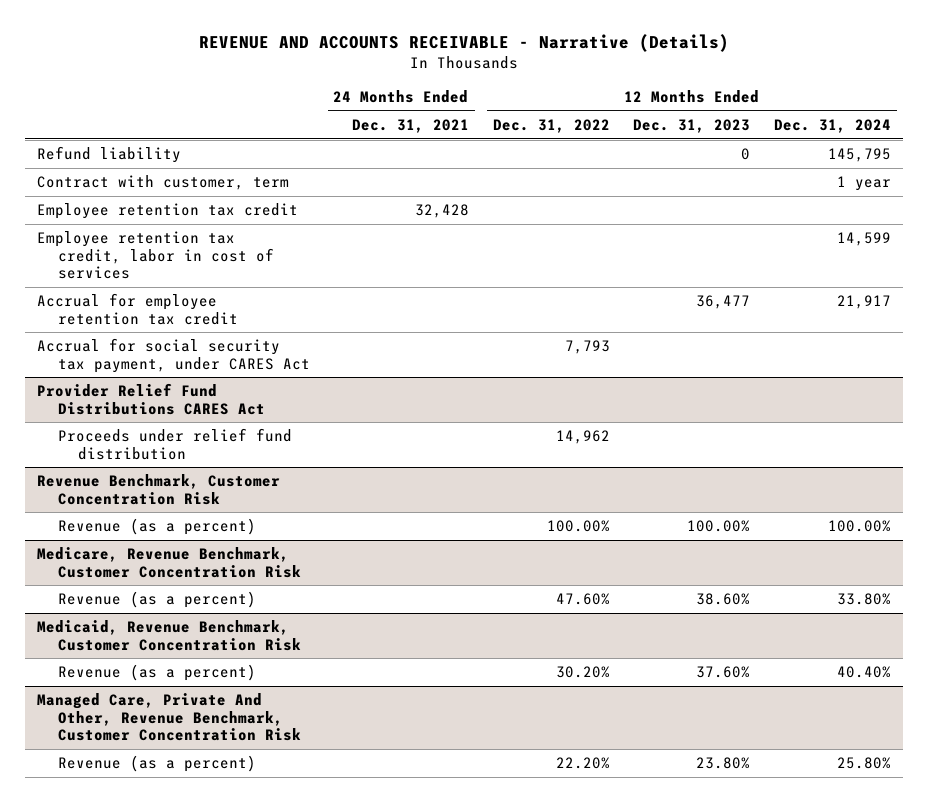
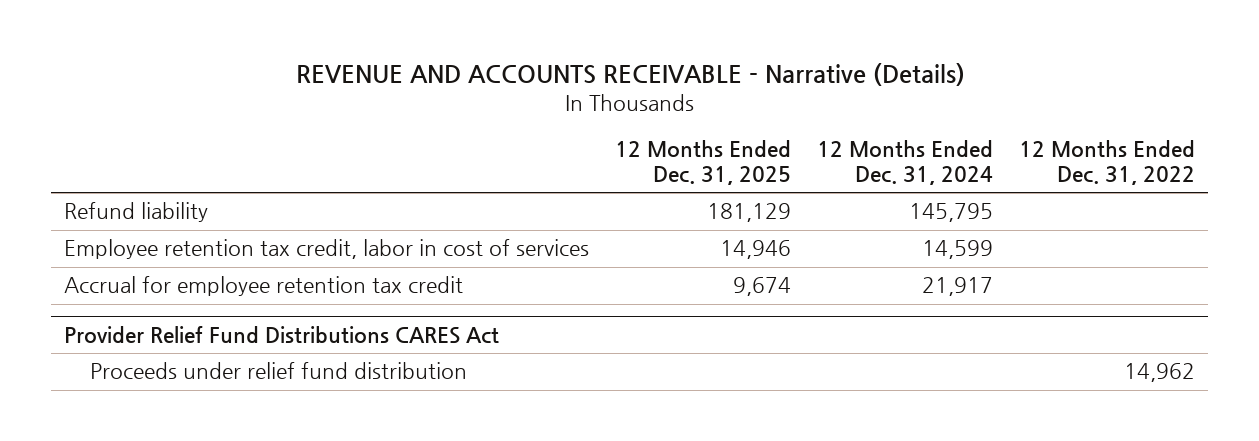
- | 24 Months Ended Dec. 31, 2021 | 12 Months Ended Dec. 31, 2022 | 12 Months Ended Dec. 31, 2023 | 12 Months Ended Dec. 31, 2024
+ | 12 Months Ended Dec. 31, 2025 | 12 Months Ended Dec. 31, 2024 | 12 Months Ended Dec. 31, 2022
- Contract with customer, term | | | | 1 year
- Employee retention tax credit | 32,428 | | |
- Accrual for social security tax payment, under CARES Act | | 7,793 | |
- Revenue Benchmark, Customer Concentration Risk
- Revenue (as a percent) | | 100.00% | 100.00% | 100.00%
- Medicare, Revenue Benchmark, Customer Concentration Risk
- Revenue (as a percent) | | 47.60% | 38.60% | 33.80%
- Medicaid, Revenue Benchmark, Customer Concentration Risk
- Revenue (as a percent) | | 30.20% | 37.60% | 40.40%
- Managed Care, Private And Other, Revenue Benchmark, Customer Concentration Risk
- Revenue (as a percent) | | 22.20% | 23.80% | 25.80%

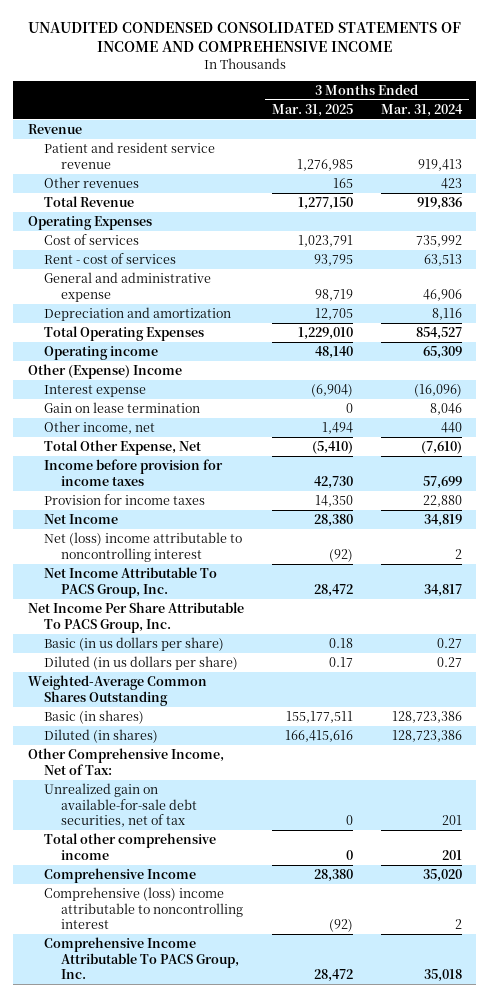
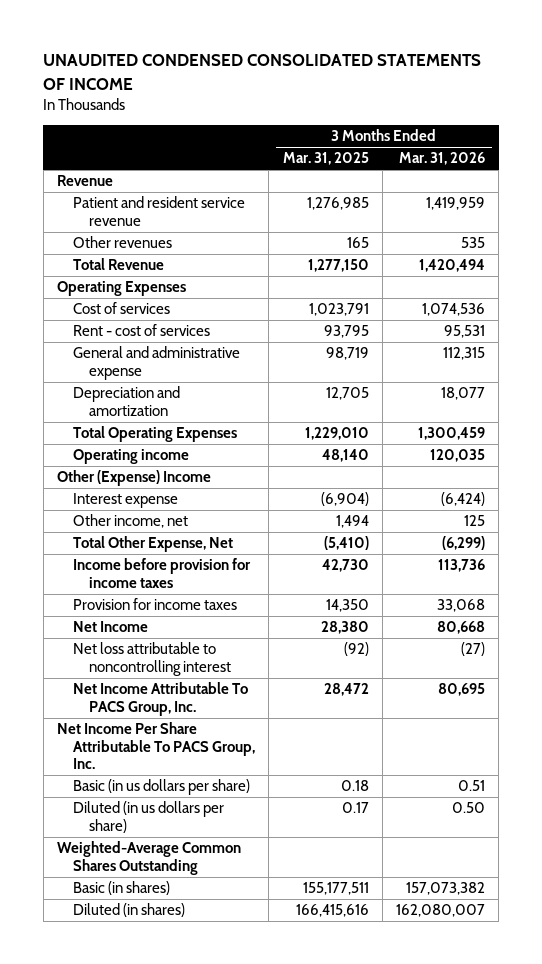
- UNAUDITED CONDENSED CONSOLIDATED STATEMENTS OF INCOME AND COMPREHENSIVE INCOME
+ UNAUDITED CONDENSED CONSOLIDATED STATEMENTS OF INCOME
- | 3 Months Ended Mar. 31, 2025 | 3 Months Ended Mar. 31, 2024
+ | 3 Months Ended Mar. 31, 2025 | 3 Months Ended Mar. 31, 2026
- Gain on lease termination | 0 | 8,046
- Net (loss) income attributable to noncontrolling interest | (92) | 2
+ Net loss attributable to noncontrolling interest | (92) | (27)
- Other Comprehensive Income, Net of Tax:
- Unrealized gain on available-for-sale debt securities, net of tax | 0 | 201
- Total other comprehensive income | 0 | 201
- Comprehensive Income | 28,380 | 35,020
- Comprehensive (loss) income attributable to noncontrolling interest | (92) | 2
- Comprehensive Income Attributable To PACS Group, Inc. | 28,472 | 35,018

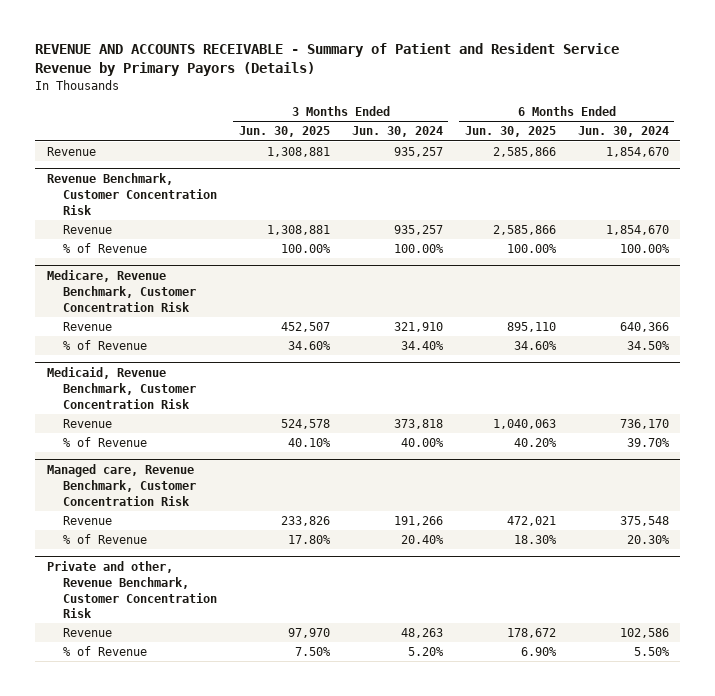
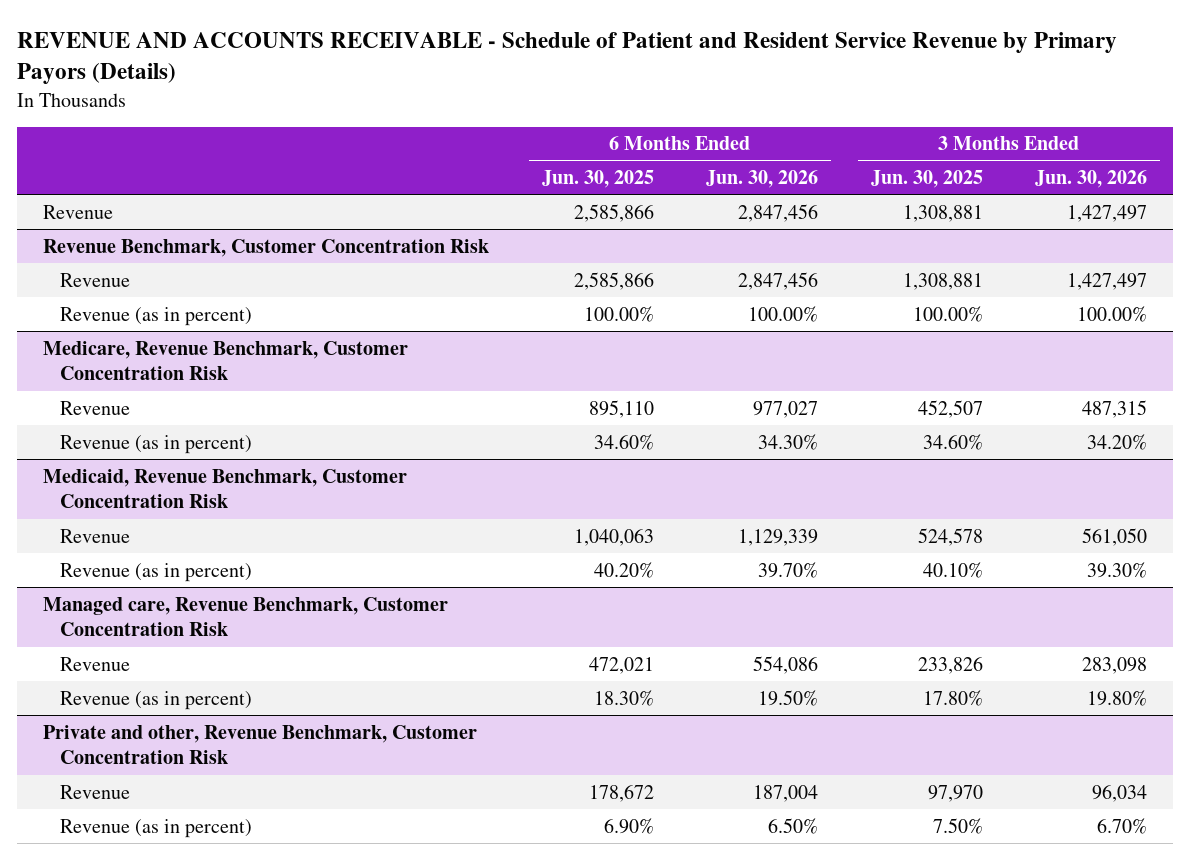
- REVENUE AND ACCOUNTS RECEIVABLE - Summary of Patient and Resident Service Revenue by Primary Payors (Details)
+ REVENUE AND ACCOUNTS RECEIVABLE - Schedule of Patient and Resident Service Revenue by Primary Payors (Details)
- | 3 Months Ended Jun. 30, 2025 | 3 Months Ended Jun. 30, 2024 | 6 Months Ended Jun. 30, 2025 | 6 Months Ended Jun. 30, 2024
+ | 6 Months Ended Jun. 30, 2025 | 6 Months Ended Jun. 30, 2026 | 3 Months Ended Jun. 30, 2025 | 3 Months Ended Jun. 30, 2026
@ Revenue Benchmark, Customer Concentration Risk
- % of Revenue | 100.00% | 100.00% | 100.00% | 100.00%
+ Revenue (as in percent) | 100.00% | 100.00% | 100.00% | 100.00%
@ Medicare, Revenue Benchmark, Customer Concentration Risk
- % of Revenue | 34.60% | 34.40% | 34.60% | 34.50%
+ Revenue (as in percent) | 34.60% | 34.30% | 34.60% | 34.20%
@ Medicaid, Revenue Benchmark, Customer Concentration Risk
- % of Revenue | 40.10% | 40.00% | 40.20% | 39.70%
+ Revenue (as in percent) | 40.20% | 39.70% | 40.10% | 39.30%
@ Managed care, Revenue Benchmark, Customer Concentration Risk
- % of Revenue | 17.80% | 20.40% | 18.30% | 20.30%
+ Revenue (as in percent) | 18.30% | 19.50% | 17.80% | 19.80%
@ Private and other, Revenue Benchmark, Customer Concentration Risk
- % of Revenue | 7.50% | 5.20% | 6.90% | 5.50%
+ Revenue (as in percent) | 6.90% | 6.50% | 7.50% | 6.70%

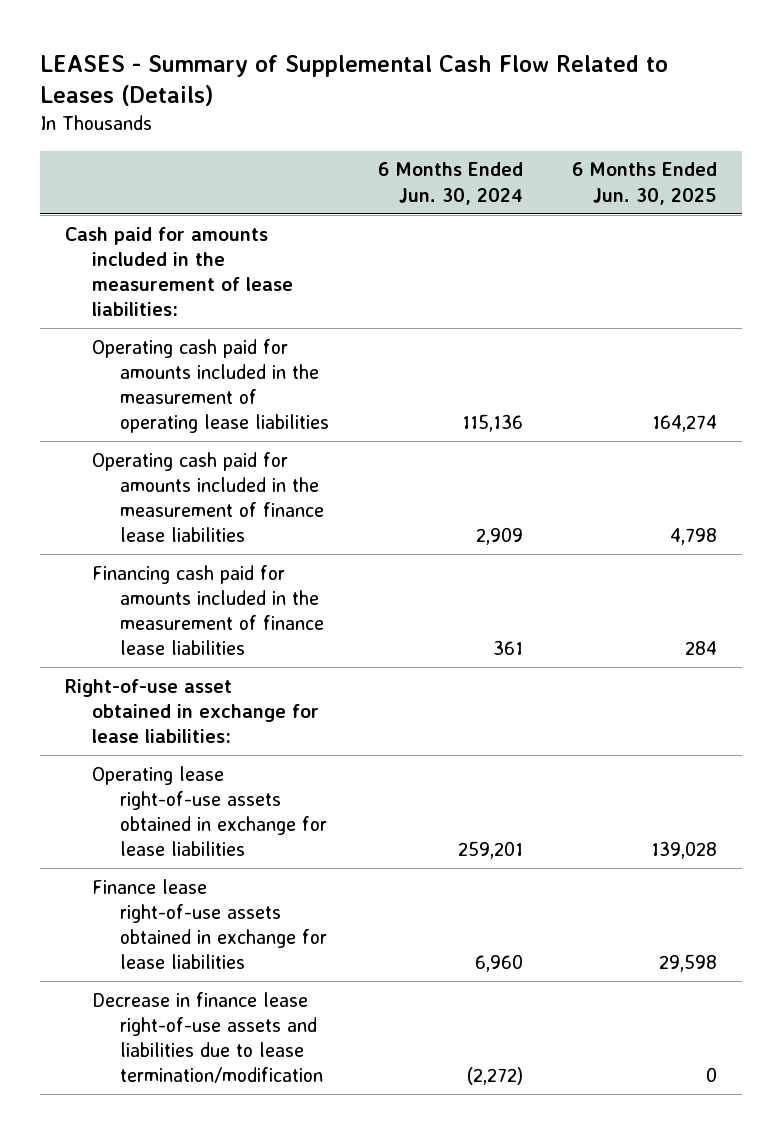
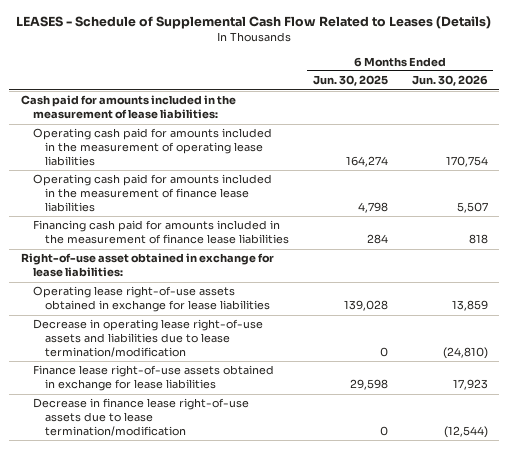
- LEASES - Summary of Supplemental Cash Flow Related to Leases (Details)
+ LEASES - Schedule of Supplemental Cash Flow Related to Leases (Details)
- | 6 Months Ended Jun. 30, 2024 | 6 Months Ended Jun. 30, 2025
+ | 6 Months Ended Jun. 30, 2025 | 6 Months Ended Jun. 30, 2026
+ Decrease in operating lease right-of-use assets and liabilities due to lease termination/modification | 0 | (24,810)
- Decrease in finance lease right-of-use assets and liabilities due to lease termination/modification | (2,272) | 0
+ Decrease in finance lease right-of-use assets due to lease termination/modification | 0 | (12,544)

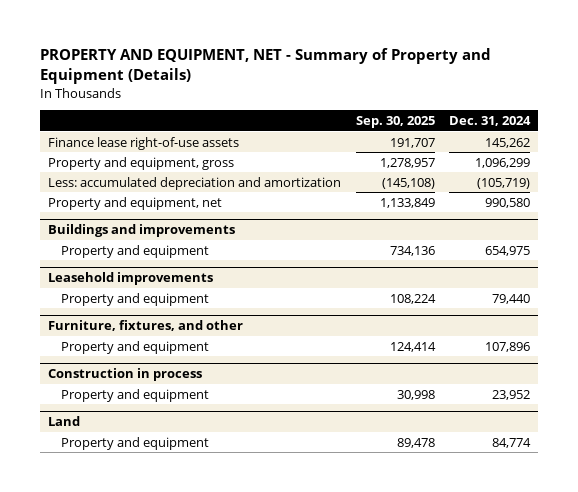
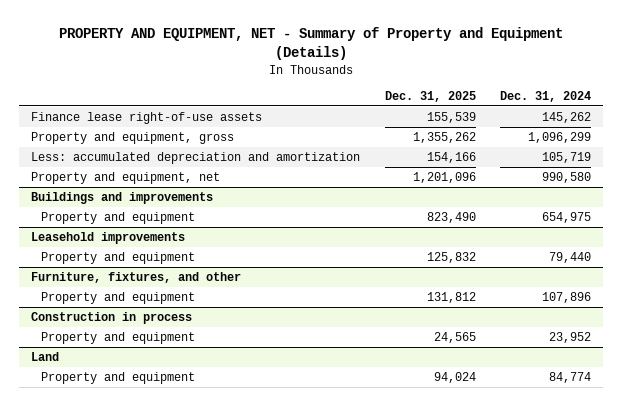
- | Sep. 30, 2025 | Dec. 31, 2024
+ | Dec. 31, 2025 | Dec. 31, 2024
- Less: accumulated depreciation and amortization | (145,108) | (105,719)
+ Less: accumulated depreciation and amortization | 154,166 | 105,719

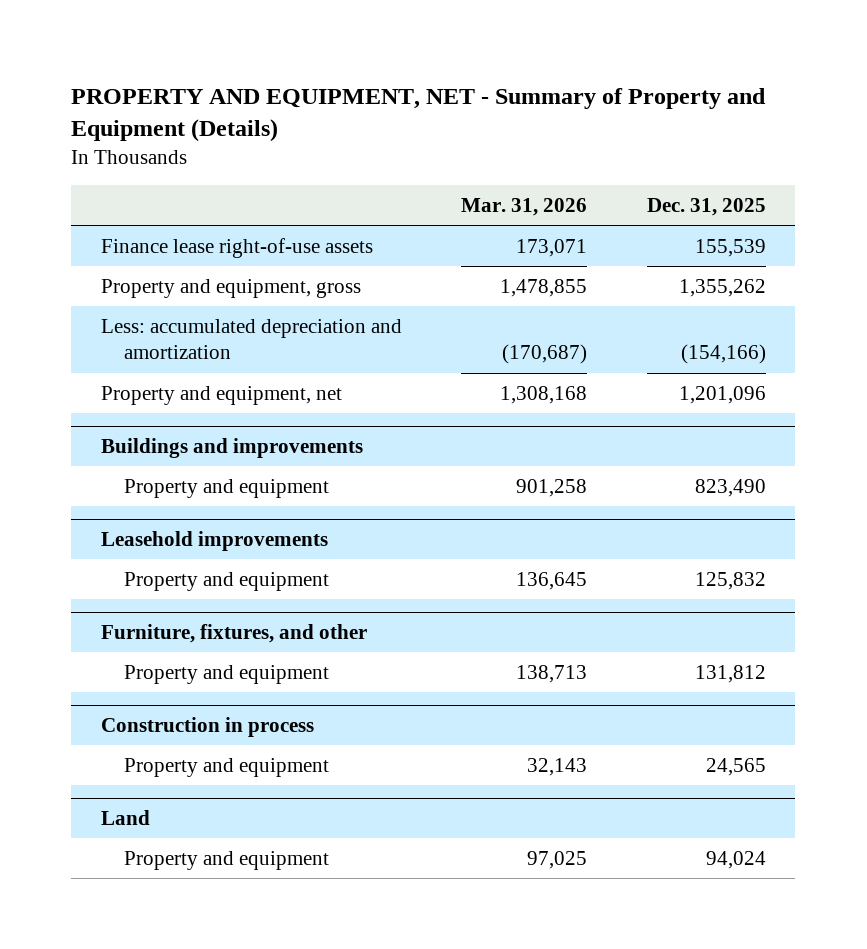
- | Dec. 31, 2025 | Dec. 31, 2024
+ | Mar. 31, 2026 | Dec. 31, 2025
- Less: accumulated depreciation and amortization | 154,166 | 105,719
+ Less: accumulated depreciation and amortization | (170,687) | (154,166)

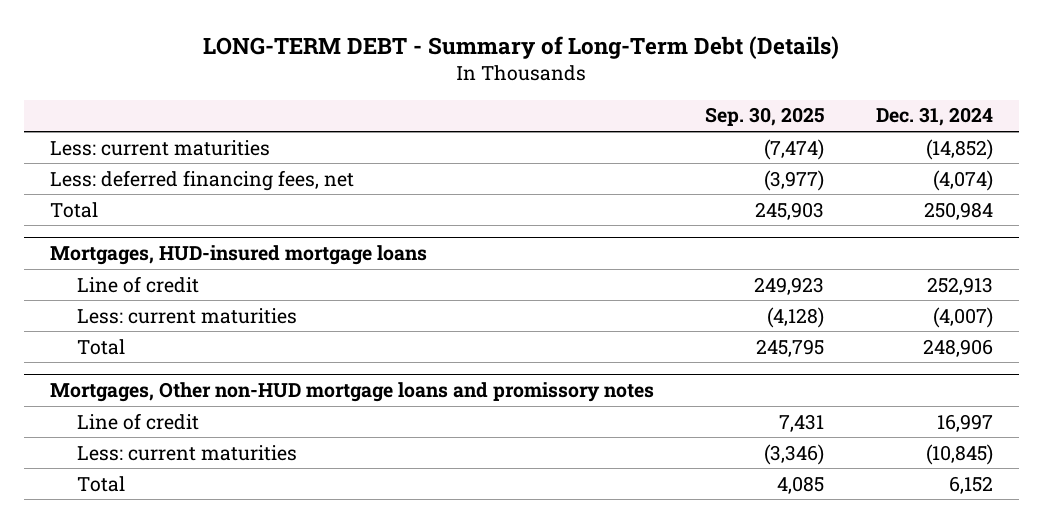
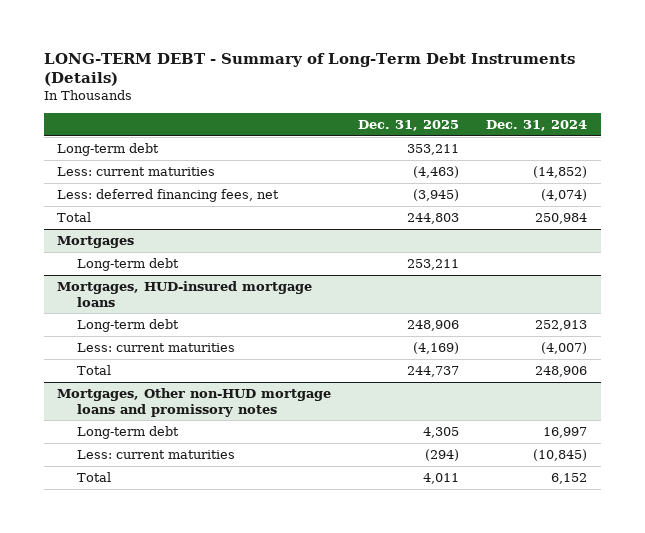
- LONG-TERM DEBT - Summary of Long-Term Debt (Details)
+ LONG-TERM DEBT - Summary of Long-Term Debt Instruments (Details)
- | Sep. 30, 2025 | Dec. 31, 2024
+ | Dec. 31, 2025 | Dec. 31, 2024
+ Long-term debt | 353,211 |
+ Mortgages
+ Long-term debt | 253,211 |
@ Mortgages, HUD-insured mortgage loans
- Line of credit | 249,923 | 252,913
+ Long-term debt | 248,906 | 252,913
@ Mortgages, Other non-HUD mortgage loans and promissory notes
- Line of credit | 7,431 | 16,997
+ Long-term debt | 4,305 | 16,997

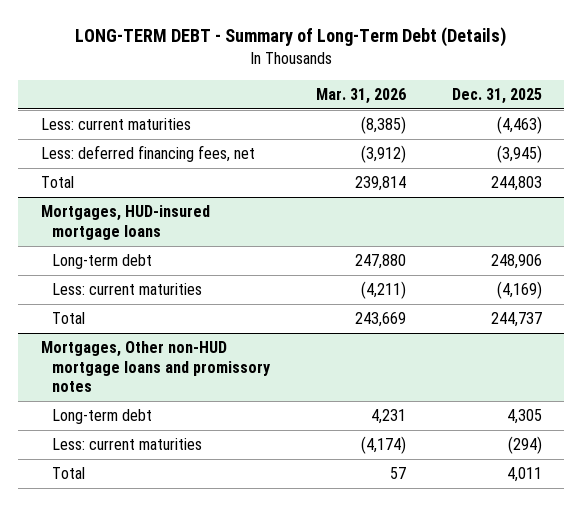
- LONG-TERM DEBT - Summary of Long-Term Debt Instruments (Details)
+ LONG-TERM DEBT - Summary of Long-Term Debt (Details)
- | Dec. 31, 2025 | Dec. 31, 2024
+ | Mar. 31, 2026 | Dec. 31, 2025
- Long-term debt | 353,211 |
- Mortgages
- Long-term debt | 253,211 |

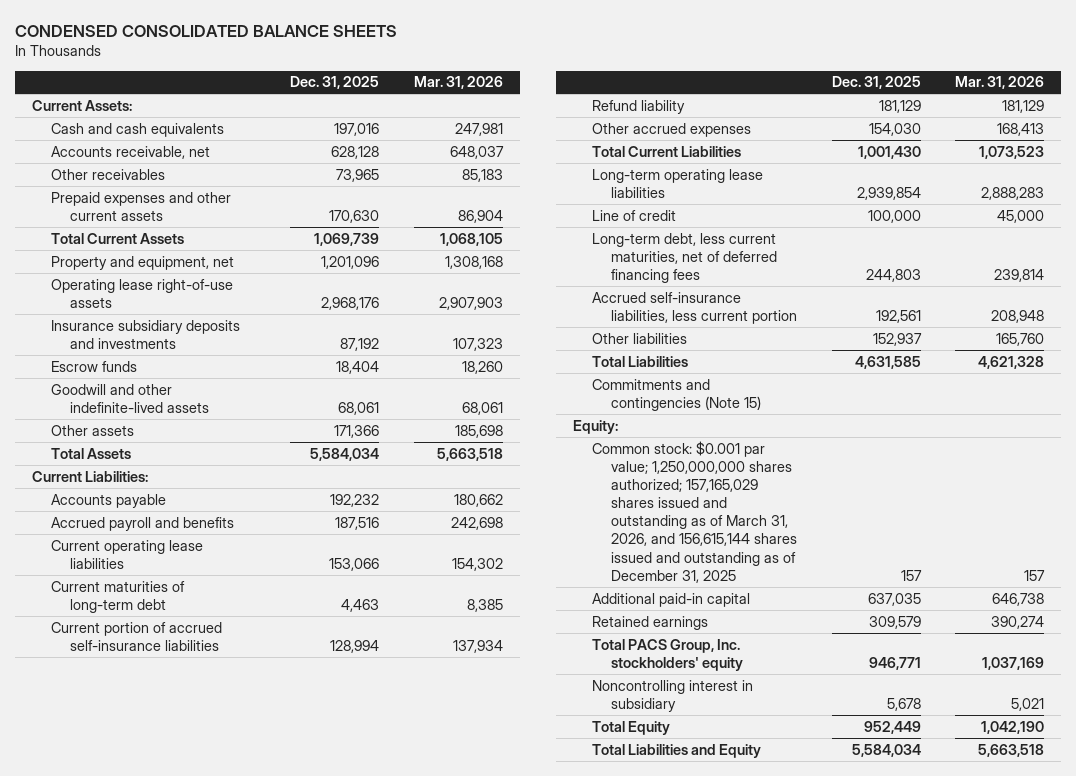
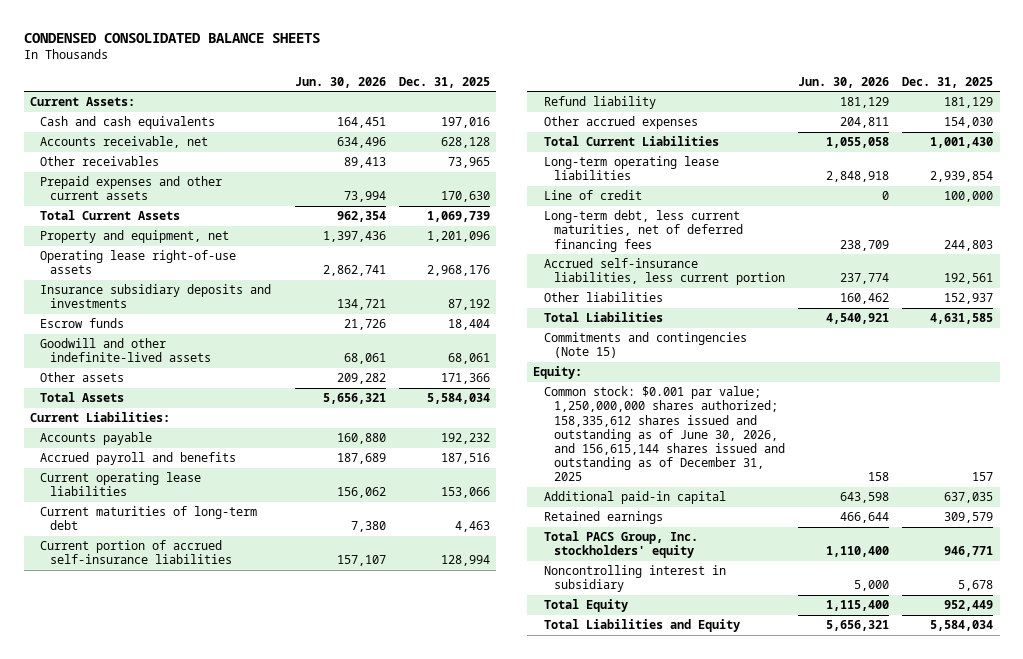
- | Dec. 31, 2025 | Mar. 31, 2026
+ | Jun. 30, 2026 | Dec. 31, 2025
- Common stock: $0.001 par value; 1,250,000,000 shares authorized; 157,165,029 shares issued and outstanding as of March 31, 2026, and 156,615,144 shares issued and outstanding as of December 31, 2025 | 157 | 157
+ Common stock: $0.001 par value; 1,250,000,000 shares authorized; 158,335,612 shares issued and outstanding as of June 30, 2026, and 156,615,144 shares issued and outstanding as of December 31, 2025 | 158 | 157

